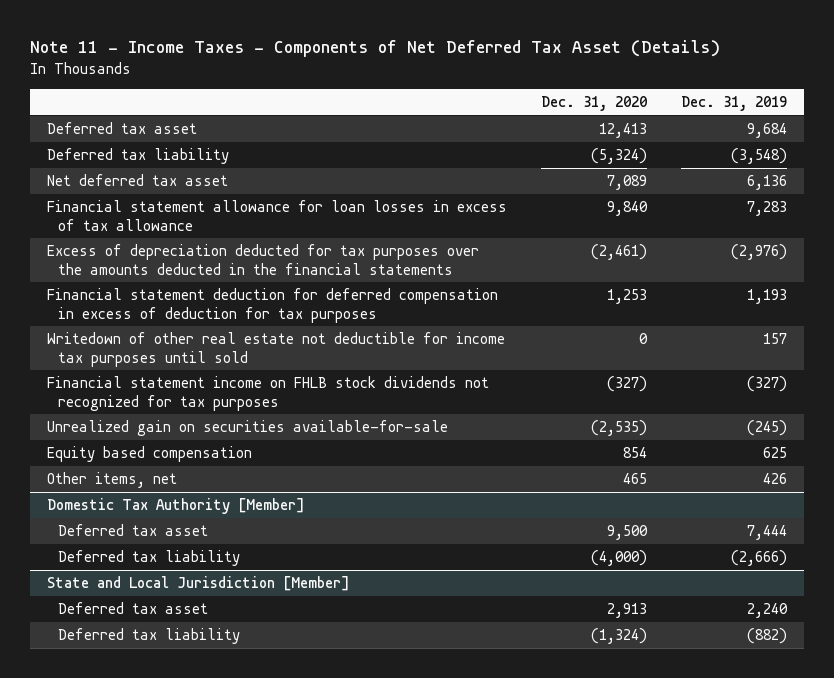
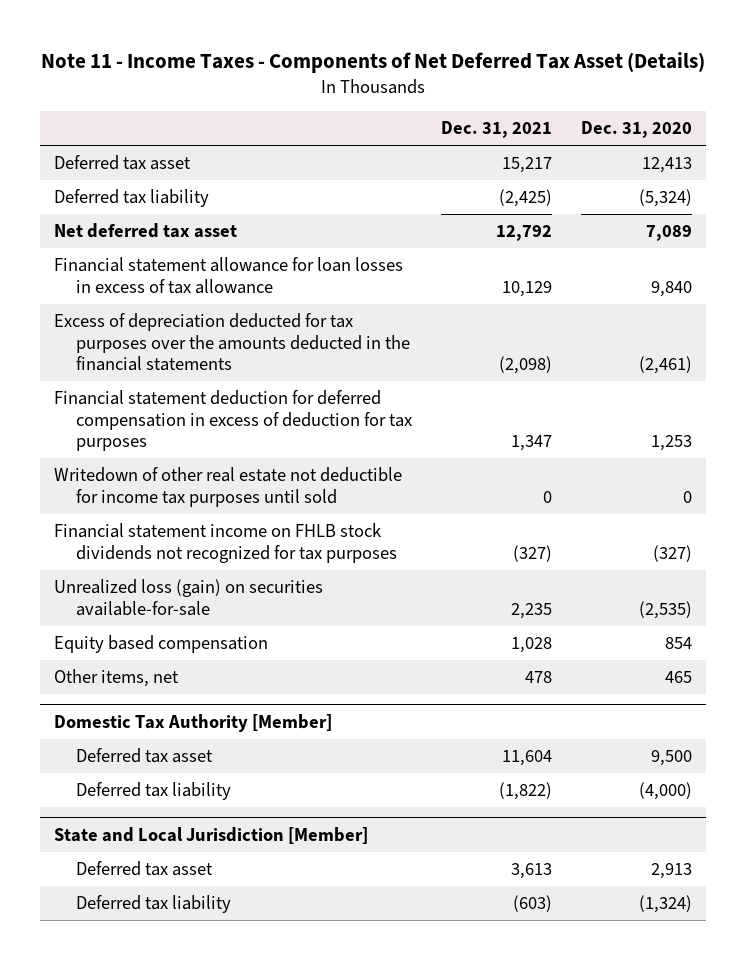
- | Dec. 31, 2020 | Dec. 31, 2019
+ | Dec. 31, 2021 | Dec. 31, 2020
- Unrealized gain on securities available-for-sale | (2,535) | (245)
+ Unrealized loss (gain) on securities available-for-sale | 2,235 | (2,535)

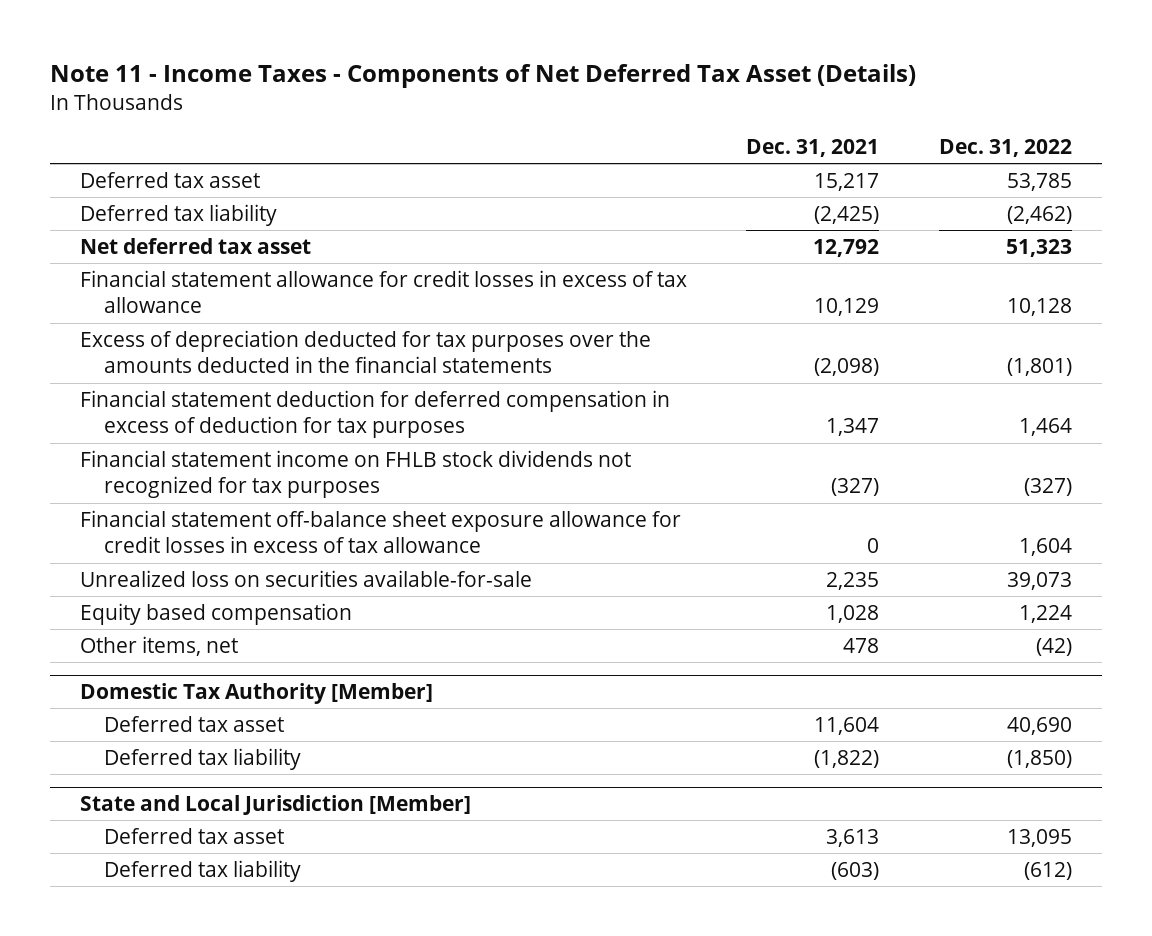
- | Dec. 31, 2021 | Dec. 31, 2020
+ | Dec. 31, 2021 | Dec. 31, 2022
- Financial statement allowance for loan losses in excess of tax allowance | 10,129 | 9,840
+ Financial statement allowance for credit losses in excess of tax allowance | 10,129 | 10,128
- Writedown of other real estate not deductible for income tax purposes until sold | 0 | 0
- Unrealized loss (gain) on securities available-for-sale | 2,235 | (2,535)
+ Financial statement off-balance sheet exposure allowance for credit losses in excess of tax allowance | 0 | 1,604
+ Unrealized loss on securities available-for-sale | 2,235 | 39,073

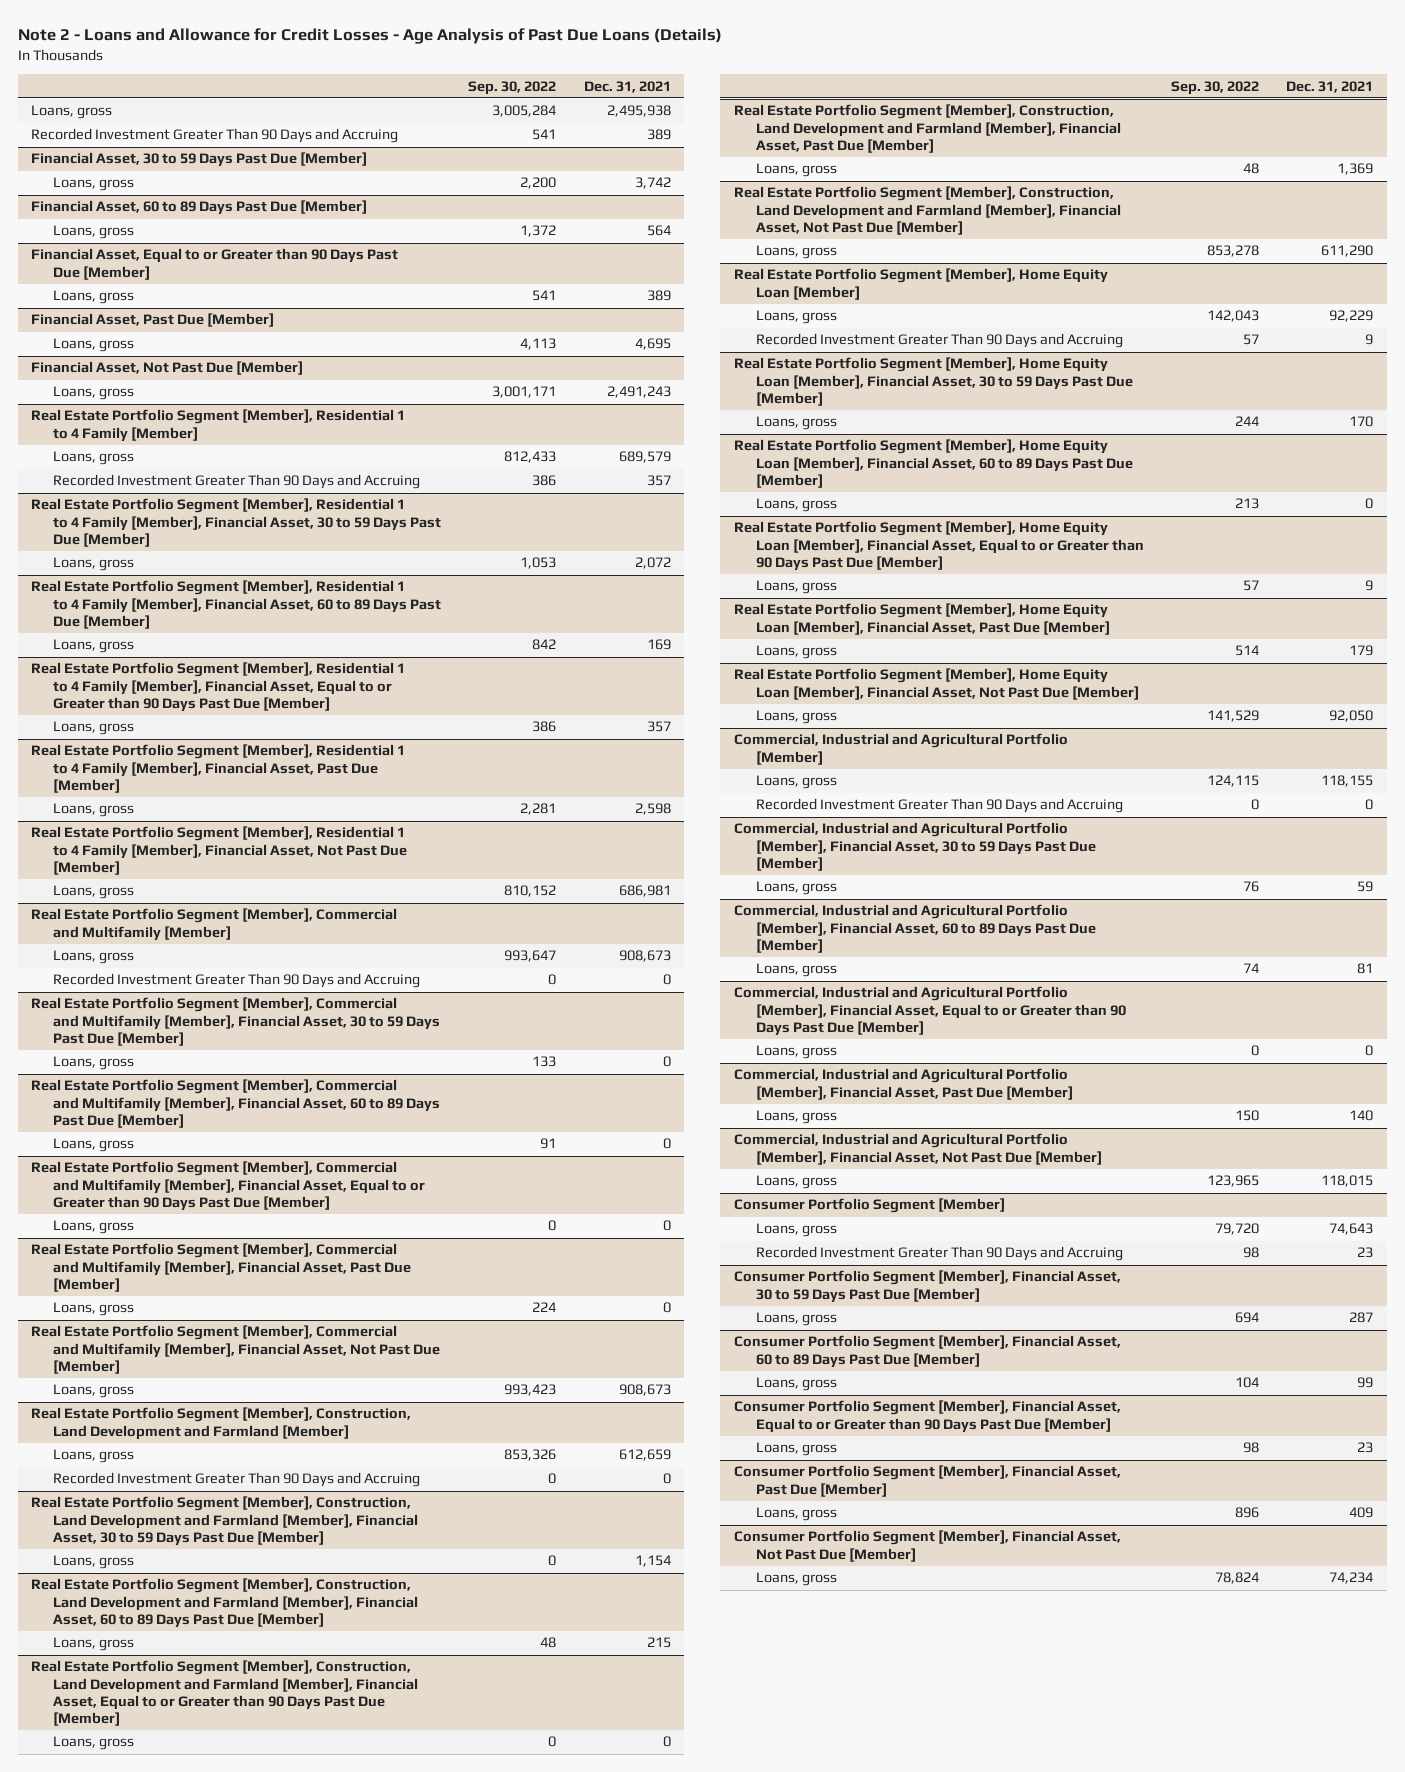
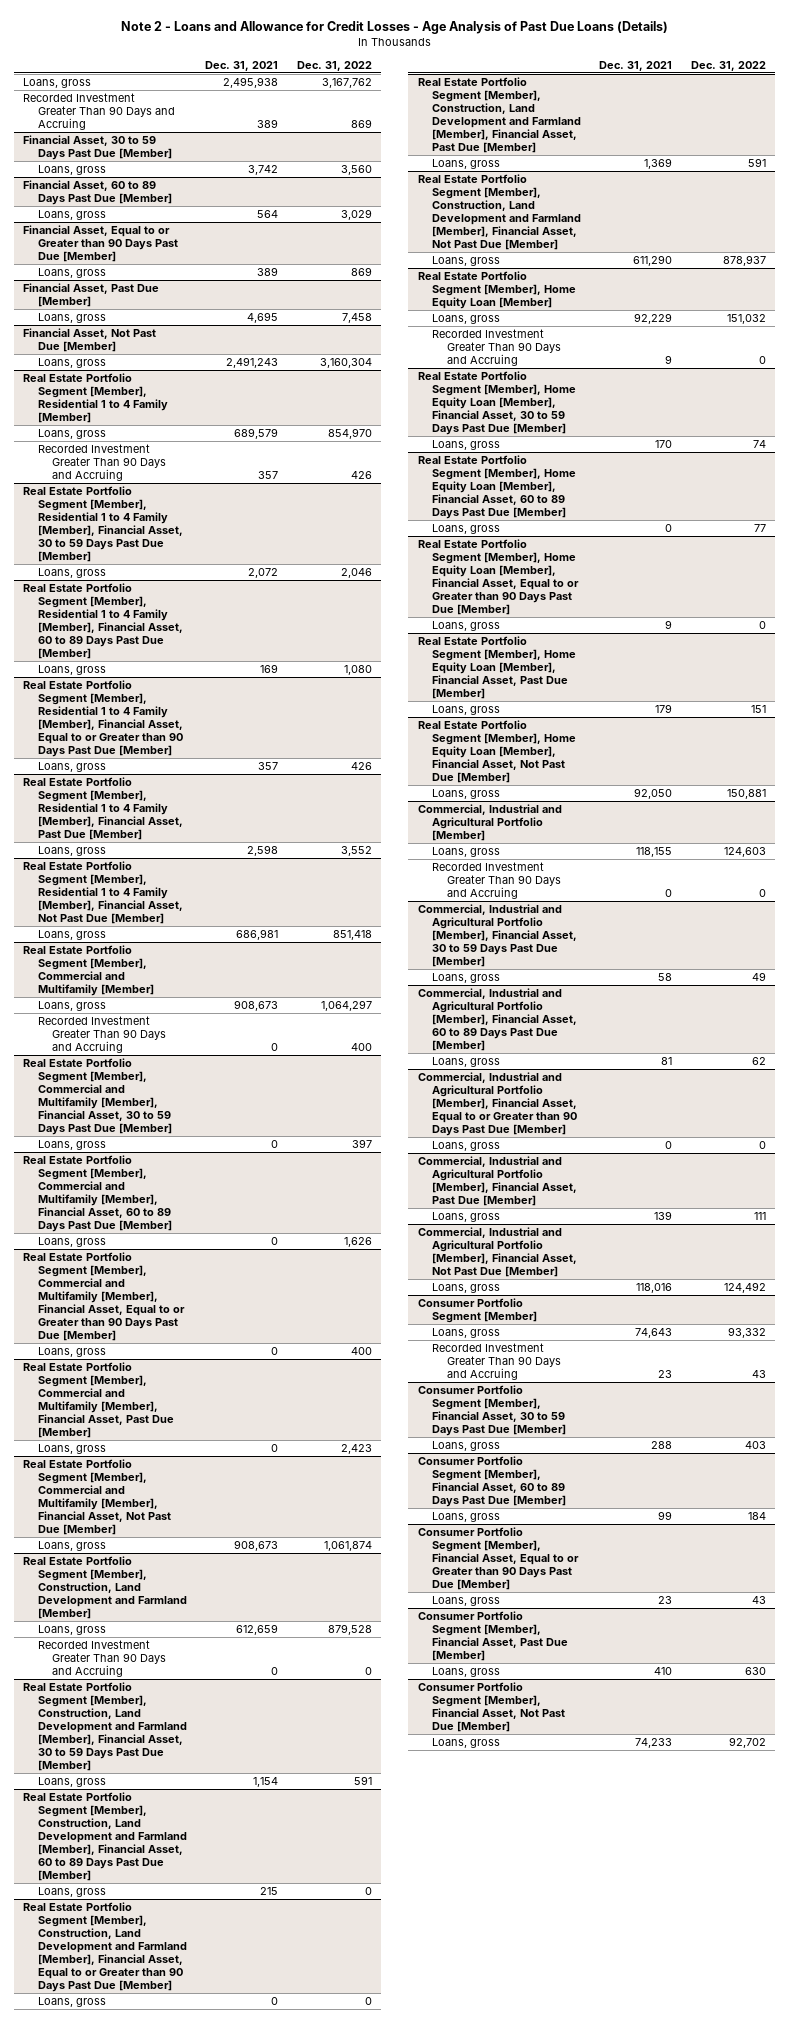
- | Sep. 30, 2022 | Dec. 31, 2021
+ | Dec. 31, 2021 | Dec. 31, 2022
@ Commercial, Industrial and Agricultural Portfolio [Member], Financial Asset, 30 to 59 Days Past Due [Member]
- Loans, gross | 76 | 59
+ Loans, gross | 58 | 49
@ Commercial, Industrial and Agricultural Portfolio [Member], Financial Asset, Past Due [Member]
- Loans, gross | 150 | 140
+ Loans, gross | 139 | 111
@ Commercial, Industrial and Agricultural Portfolio [Member], Financial Asset, Not Past Due [Member]
- Loans, gross | 123,965 | 118,015
+ Loans, gross | 118,016 | 124,492
@ Consumer Portfolio Segment [Member], Financial Asset, 30 to 59 Days Past Due [Member]
- Loans, gross | 694 | 287
+ Loans, gross | 288 | 403
@ Consumer Portfolio Segment [Member], Financial Asset, Past Due [Member]
- Loans, gross | 896 | 409
+ Loans, gross | 410 | 630
@ Consumer Portfolio Segment [Member], Financial Asset, Not Past Due [Member]
- Loans, gross | 78,824 | 74,234
+ Loans, gross | 74,233 | 92,702

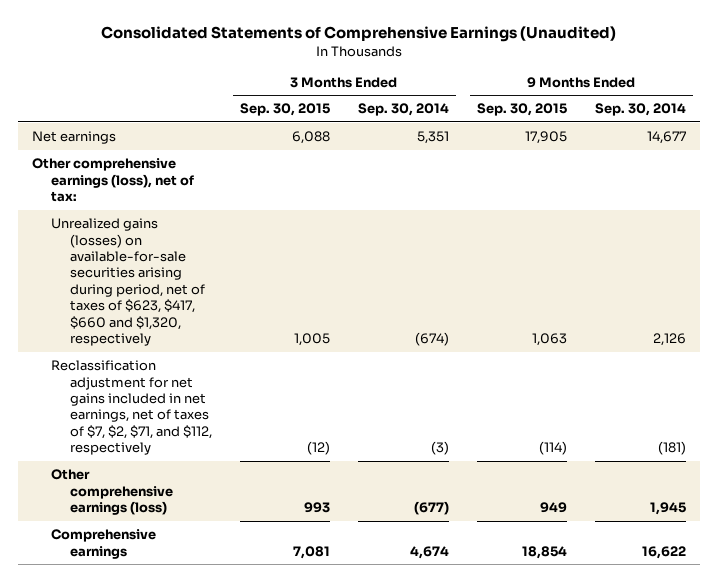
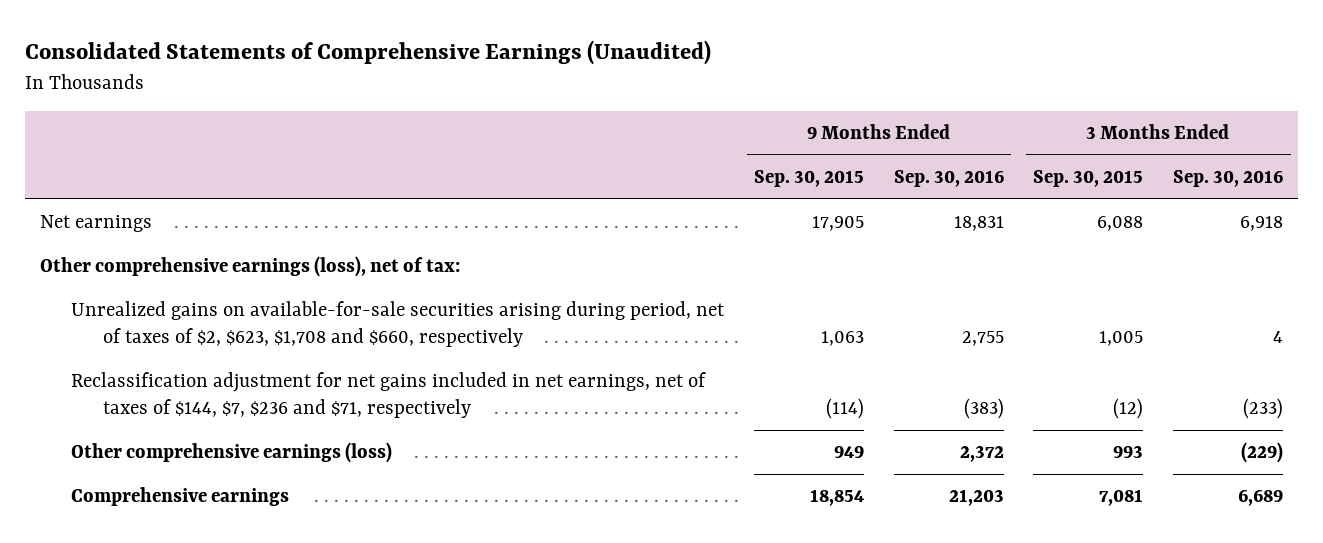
- | 3 Months Ended Sep. 30, 2015 | 3 Months Ended Sep. 30, 2014 | 9 Months Ended Sep. 30, 2015 | 9 Months Ended Sep. 30, 2014
+ | 9 Months Ended Sep. 30, 2015 | 9 Months Ended Sep. 30, 2016 | 3 Months Ended Sep. 30, 2015 | 3 Months Ended Sep. 30, 2016
- Unrealized gains (losses) on available-for-sale securities arising during period, net of taxes of $623, $417, $660 and $1,320, respectively | 1,005 | (674) | 1,063 | 2,126
- Reclassification adjustment for net gains included in net earnings, net of taxes of $7, $2, $71, and $112, respectively | (12) | (3) | (114) | (181)
+ Unrealized gains on available-for-sale securities arising during period, net of taxes of $2, $623, $1,708 and $660, respectively | 1,063 | 2,755 | 1,005 | 4
+ Reclassification adjustment for net gains included in net earnings, net of taxes of $144, $7, $236 and $71, respectively | (114) | (383) | (12) | (233)

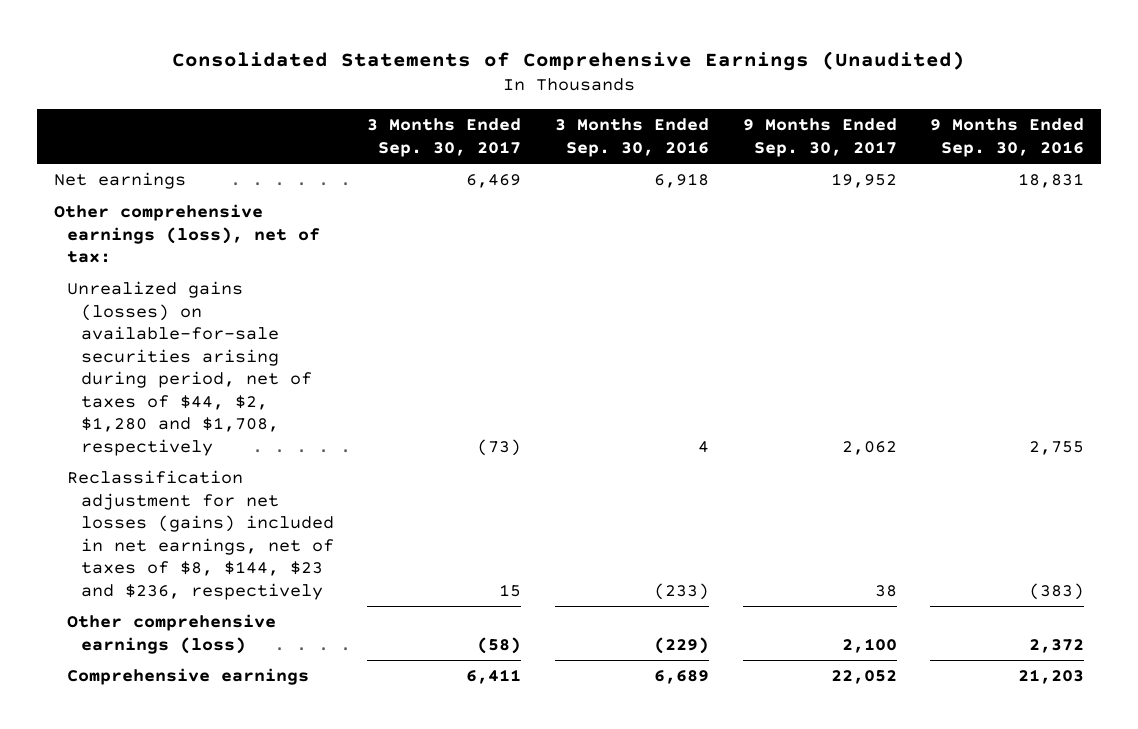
- | 9 Months Ended Sep. 30, 2015 | 9 Months Ended Sep. 30, 2016 | 3 Months Ended Sep. 30, 2015 | 3 Months Ended Sep. 30, 2016
+ | 3 Months Ended Sep. 30, 2017 | 3 Months Ended Sep. 30, 2016 | 9 Months Ended Sep. 30, 2017 | 9 Months Ended Sep. 30, 2016
- Unrealized gains on available-for-sale securities arising during period, net of taxes of $2, $623, $1,708 and $660, respectively | 1,063 | 2,755 | 1,005 | 4
- Reclassification adjustment for net gains included in net earnings, net of taxes of $144, $7, $236 and $71, respectively | (114) | (383) | (12) | (233)
+ Unrealized gains (losses) on available-for-sale securities arising during period, net of taxes of $44, $2, $1,280 and $1,708, respectively | (73) | 4 | 2,062 | 2,755
+ Reclassification adjustment for net losses (gains) included in net earnings, net of taxes of $8, $144, $23 and $236, respectively | 15 | (233) | 38 | (383)

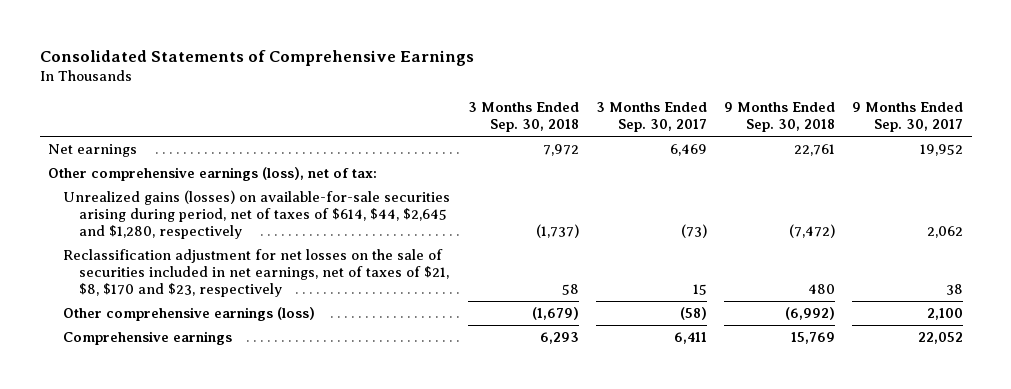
- Consolidated Statements of Comprehensive Earnings (Unaudited)
+ Consolidated Statements of Comprehensive Earnings
- | 3 Months Ended Sep. 30, 2017 | 3 Months Ended Sep. 30, 2016 | 9 Months Ended Sep. 30, 2017 | 9 Months Ended Sep. 30, 2016
+ | 3 Months Ended Sep. 30, 2018 | 3 Months Ended Sep. 30, 2017 | 9 Months Ended Sep. 30, 2018 | 9 Months Ended Sep. 30, 2017
- Unrealized gains (losses) on available-for-sale securities arising during period, net of taxes of $44, $2, $1,280 and $1,708, respectively | (73) | 4 | 2,062 | 2,755
- Reclassification adjustment for net losses (gains) included in net earnings, net of taxes of $8, $144, $23 and $236, respectively | 15 | (233) | 38 | (383)
+ Unrealized gains (losses) on available-for-sale securities arising during period, net of taxes of $614, $44, $2,645 and $1,280, respectively | (1,737) | (73) | (7,472) | 2,062
+ Reclassification adjustment for net losses on the sale of securities included in net earnings, net of taxes of $21, $8, $170 and $23, respectively | 58 | 15 | 480 | 38

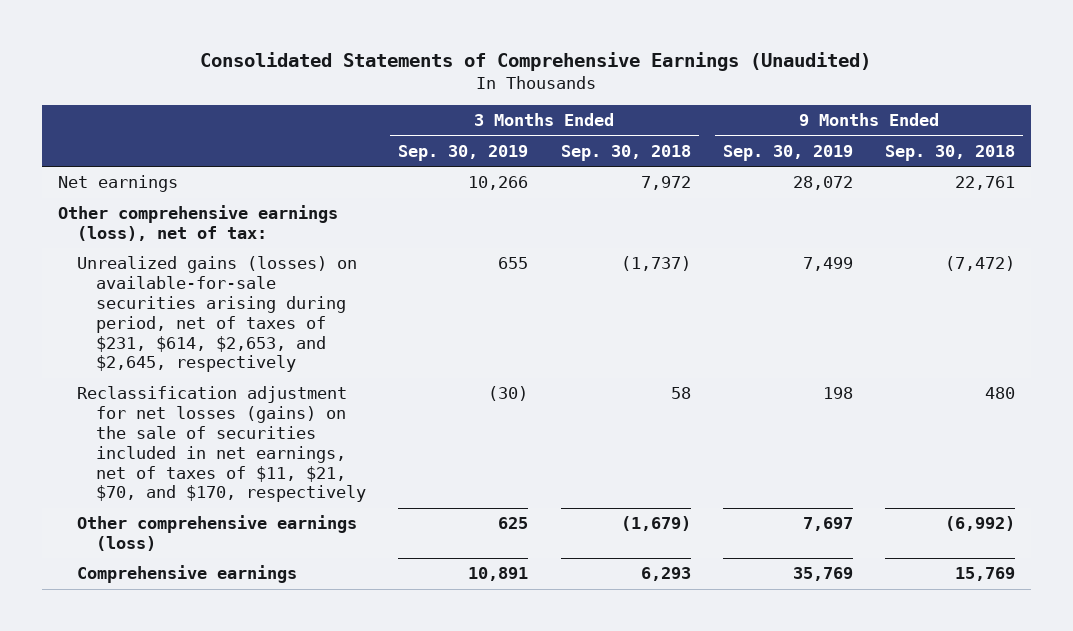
- Consolidated Statements of Comprehensive Earnings
+ Consolidated Statements of Comprehensive Earnings (Unaudited)
- | 3 Months Ended Sep. 30, 2018 | 3 Months Ended Sep. 30, 2017 | 9 Months Ended Sep. 30, 2018 | 9 Months Ended Sep. 30, 2017
+ | 3 Months Ended Sep. 30, 2019 | 3 Months Ended Sep. 30, 2018 | 9 Months Ended Sep. 30, 2019 | 9 Months Ended Sep. 30, 2018
- Unrealized gains (losses) on available-for-sale securities arising during period, net of taxes of $614, $44, $2,645 and $1,280, respectively | (1,737) | (73) | (7,472) | 2,062
- Reclassification adjustment for net losses on the sale of securities included in net earnings, net of taxes of $21, $8, $170 and $23, respectively | 58 | 15 | 480 | 38
+ Unrealized gains (losses) on available-for-sale securities arising during period, net of taxes of $231, $614, $2,653, and $2,645, respectively | 655 | (1,737) | 7,499 | (7,472)
+ Reclassification adjustment for net losses (gains) on the sale of securities included in net earnings, net of taxes of $11, $21, $70, and $170, respectively | (30) | 58 | 198 | 480

